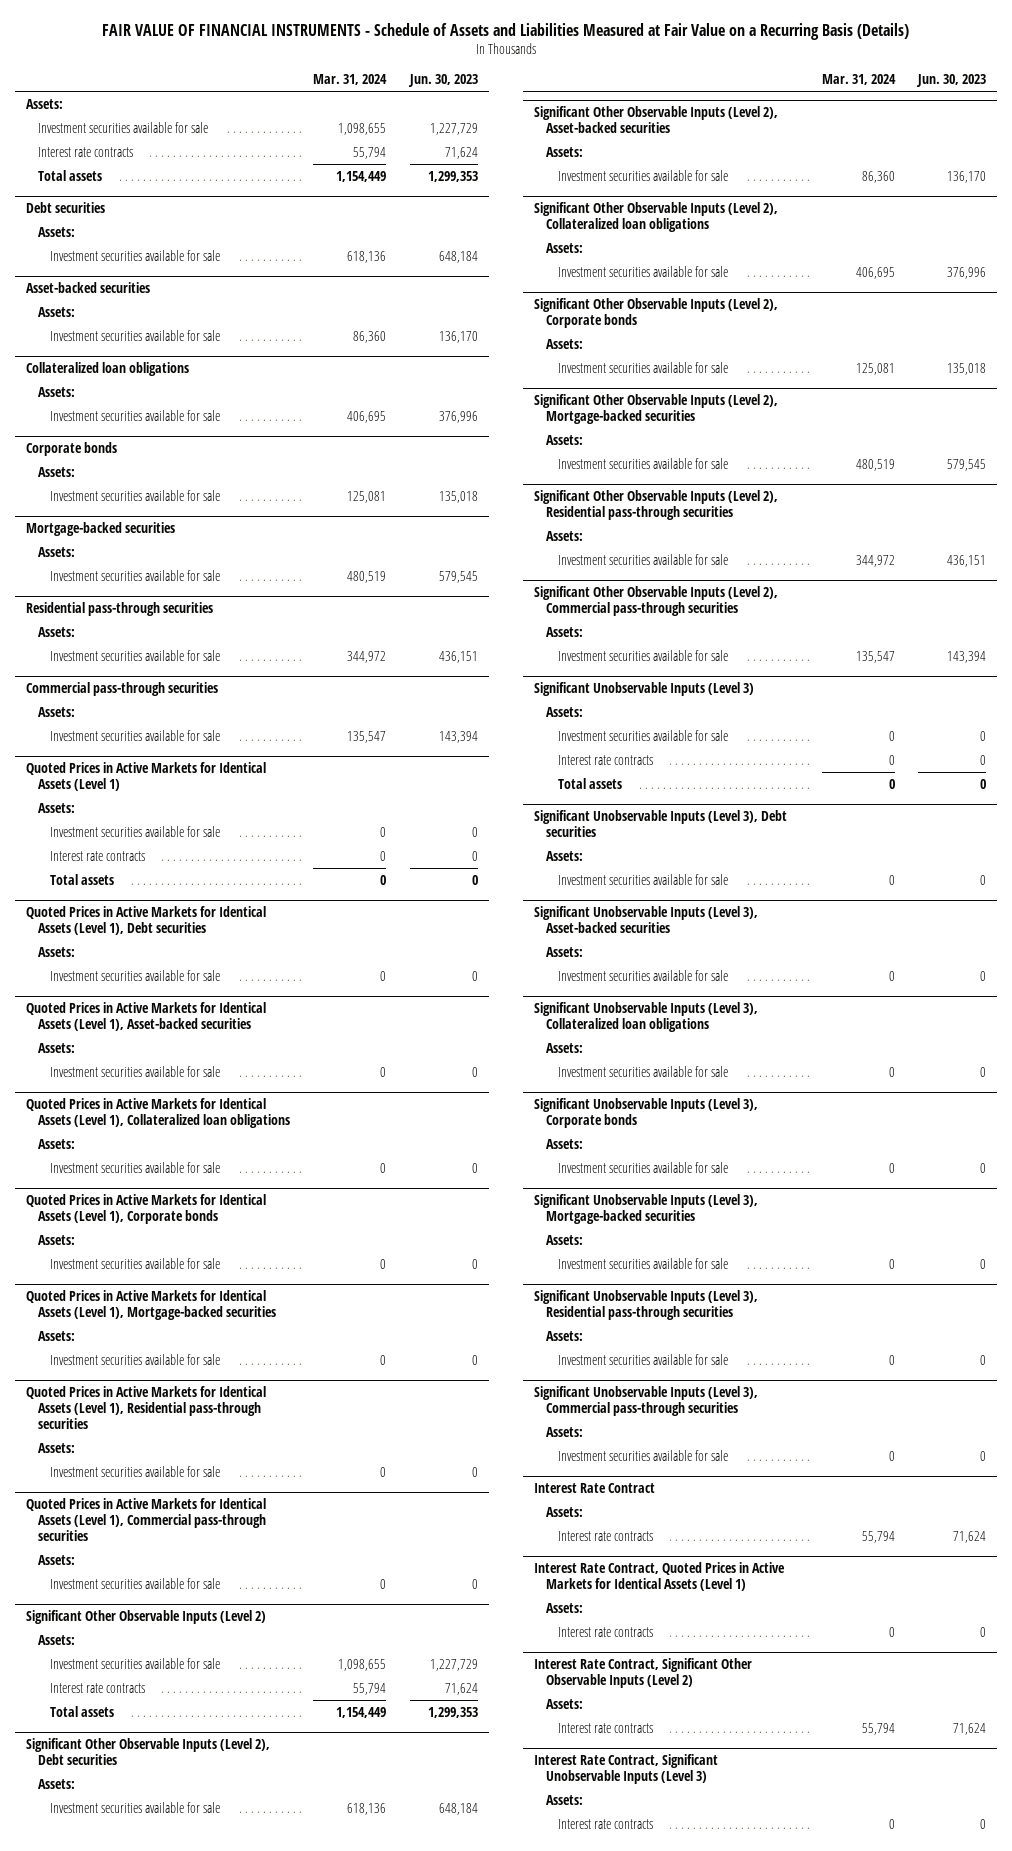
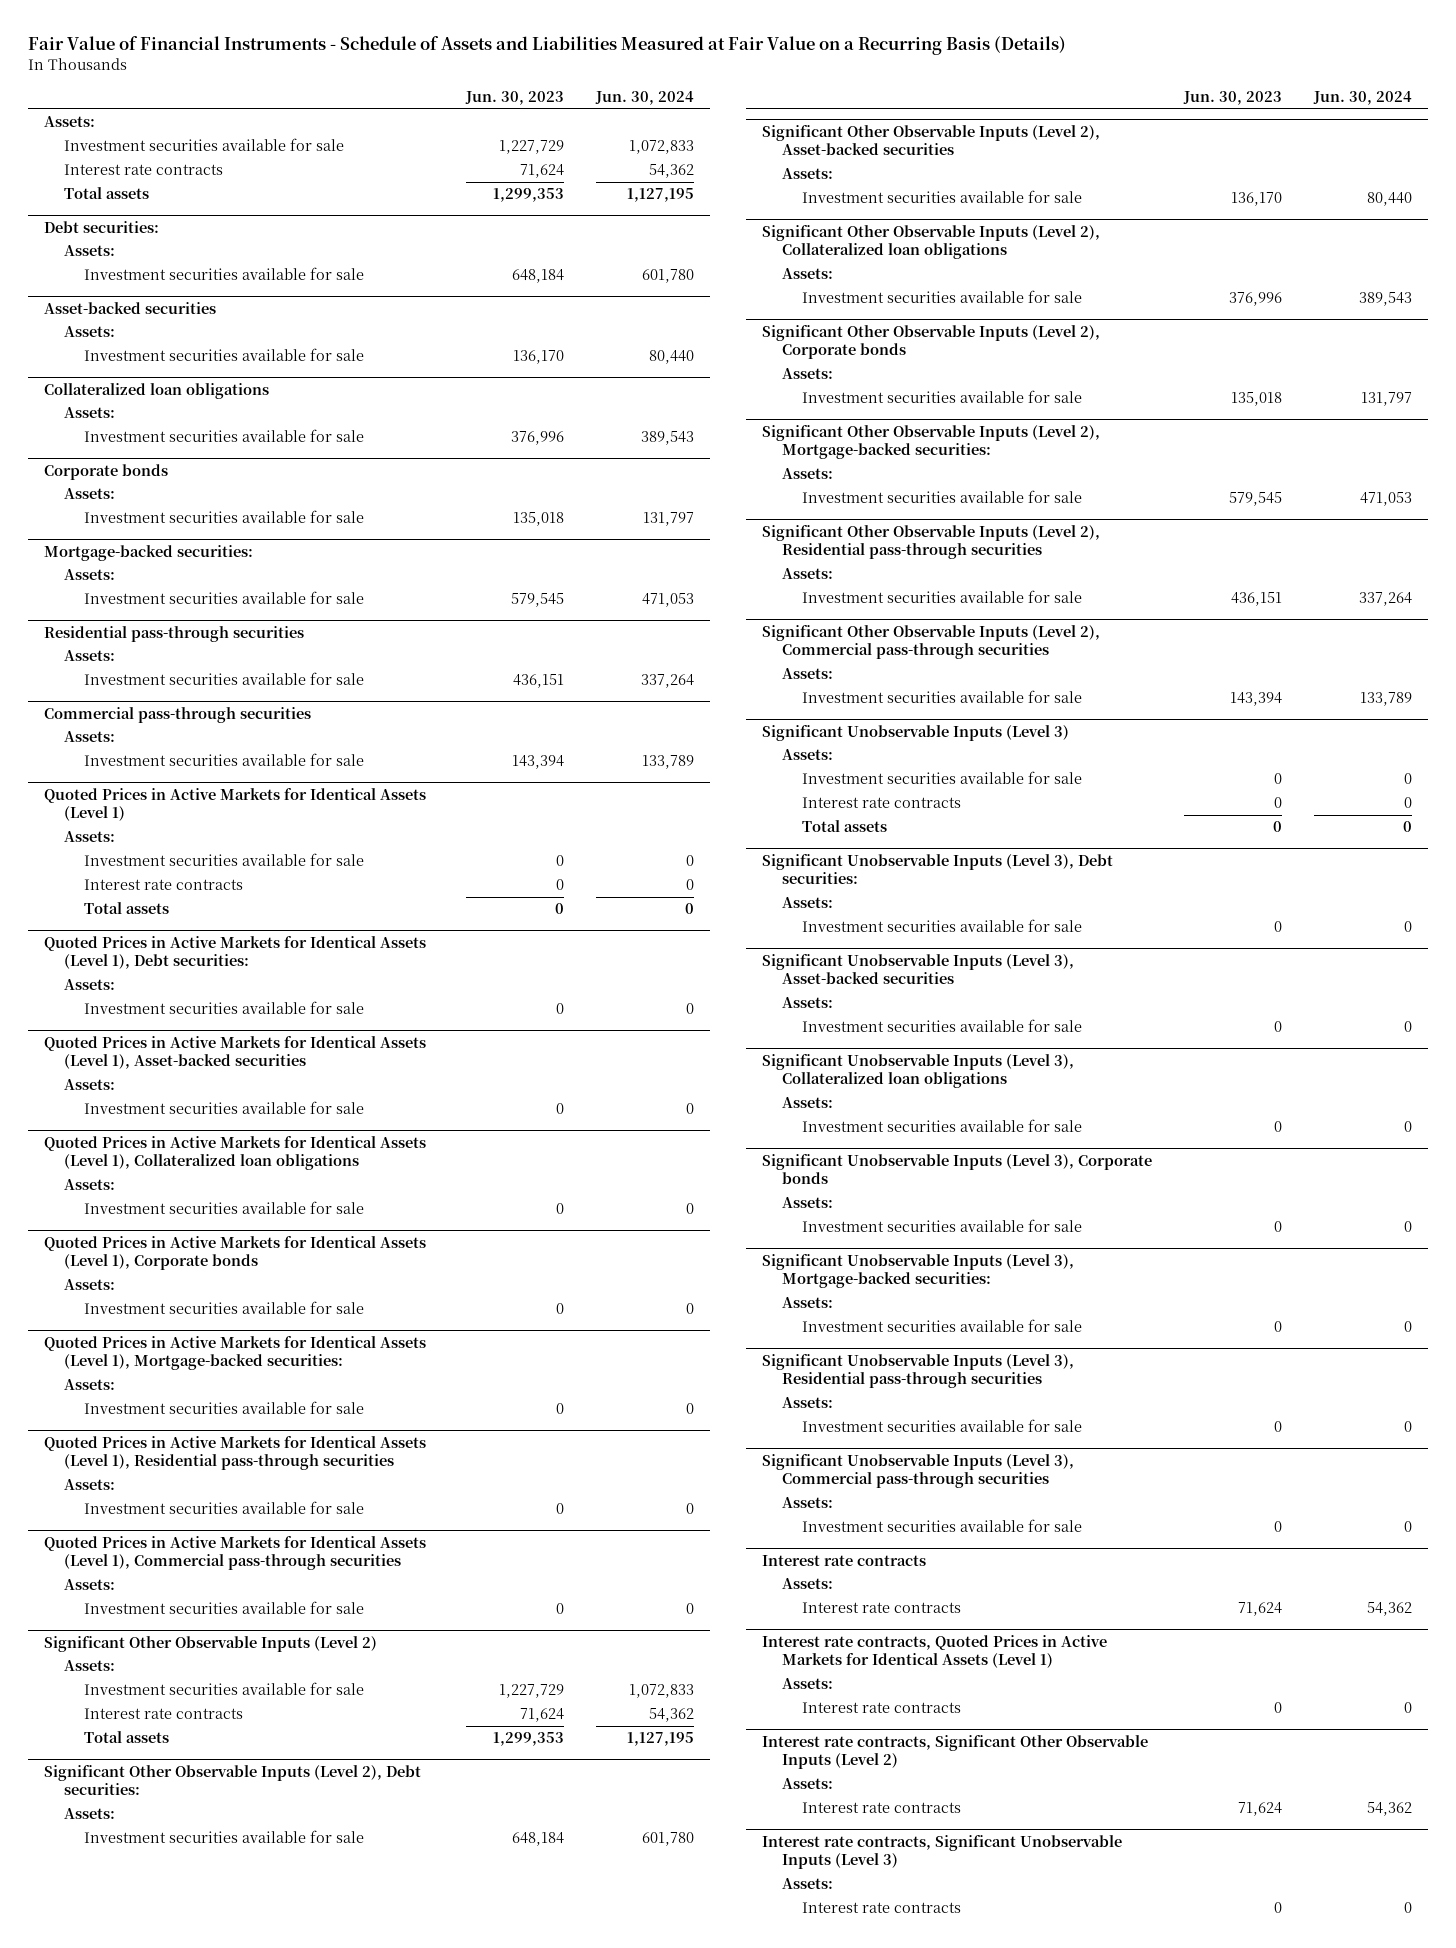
- FAIR VALUE OF FINANCIAL INSTRUMENTS - Schedule of Assets and Liabilities Measured at Fair Value on a Recurring Basis (Details)
+ Fair Value of Financial Instruments - Schedule of Assets and Liabilities Measured at Fair Value on a Recurring Basis (Details)
- | Mar. 31, 2024 | Jun. 30, 2023
+ | Jun. 30, 2023 | Jun. 30, 2024
- Debt securities
+ Debt securities:
- Mortgage-backed securities
+ Mortgage-backed securities:
- Quoted Prices in Active Markets for Identical Assets (Level 1), Debt securities
+ Quoted Prices in Active Markets for Identical Assets (Level 1), Debt securities:
- Quoted Prices in Active Markets for Identical Assets (Level 1), Mortgage-backed securities
+ Quoted Prices in Active Markets for Identical Assets (Level 1), Mortgage-backed securities:
- Significant Other Observable Inputs (Level 2), Debt securities
+ Significant Other Observable Inputs (Level 2), Debt securities:
- Significant Other Observable Inputs (Level 2), Mortgage-backed securities
+ Significant Other Observable Inputs (Level 2), Mortgage-backed securities:
- Significant Unobservable Inputs (Level 3), Debt securities
+ Significant Unobservable Inputs (Level 3), Debt securities:
- Significant Unobservable Inputs (Level 3), Mortgage-backed securities
+ Significant Unobservable Inputs (Level 3), Mortgage-backed securities:
- Interest Rate Contract
+ Interest rate contracts
- Interest Rate Contract, Quoted Prices in Active Markets for Identical Assets (Level 1)
+ Interest rate contracts, Quoted Prices in Active Markets for Identical Assets (Level 1)
- Interest Rate Contract, Significant Other Observable Inputs (Level 2)
+ Interest rate contracts, Significant Other Observable Inputs (Level 2)
- Interest Rate Contract, Significant Unobservable Inputs (Level 3)
+ Interest rate contracts, Significant Unobservable Inputs (Level 3)

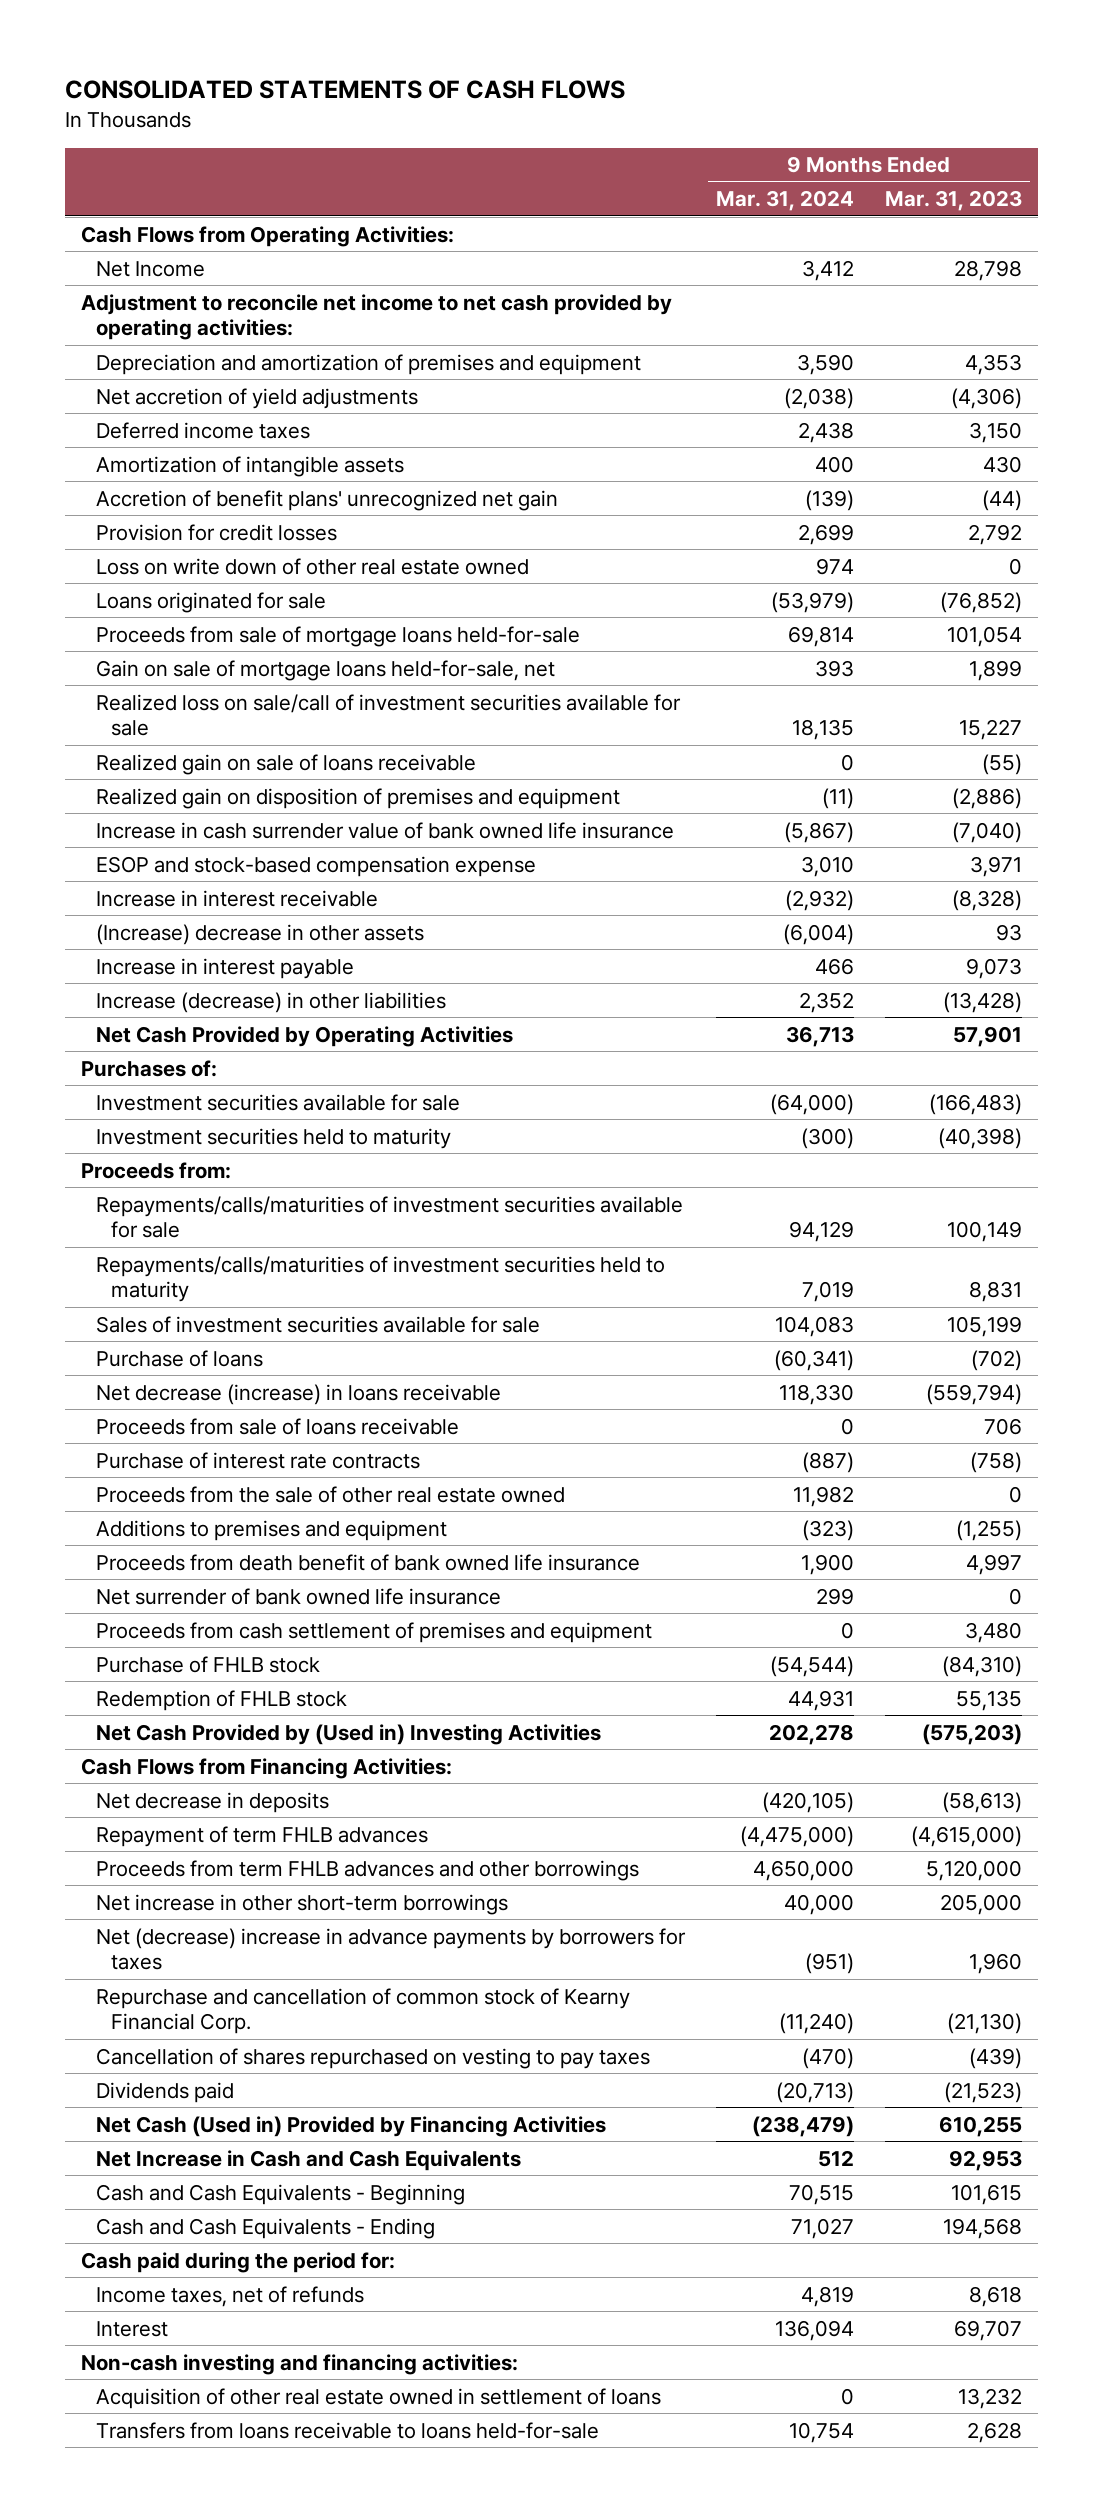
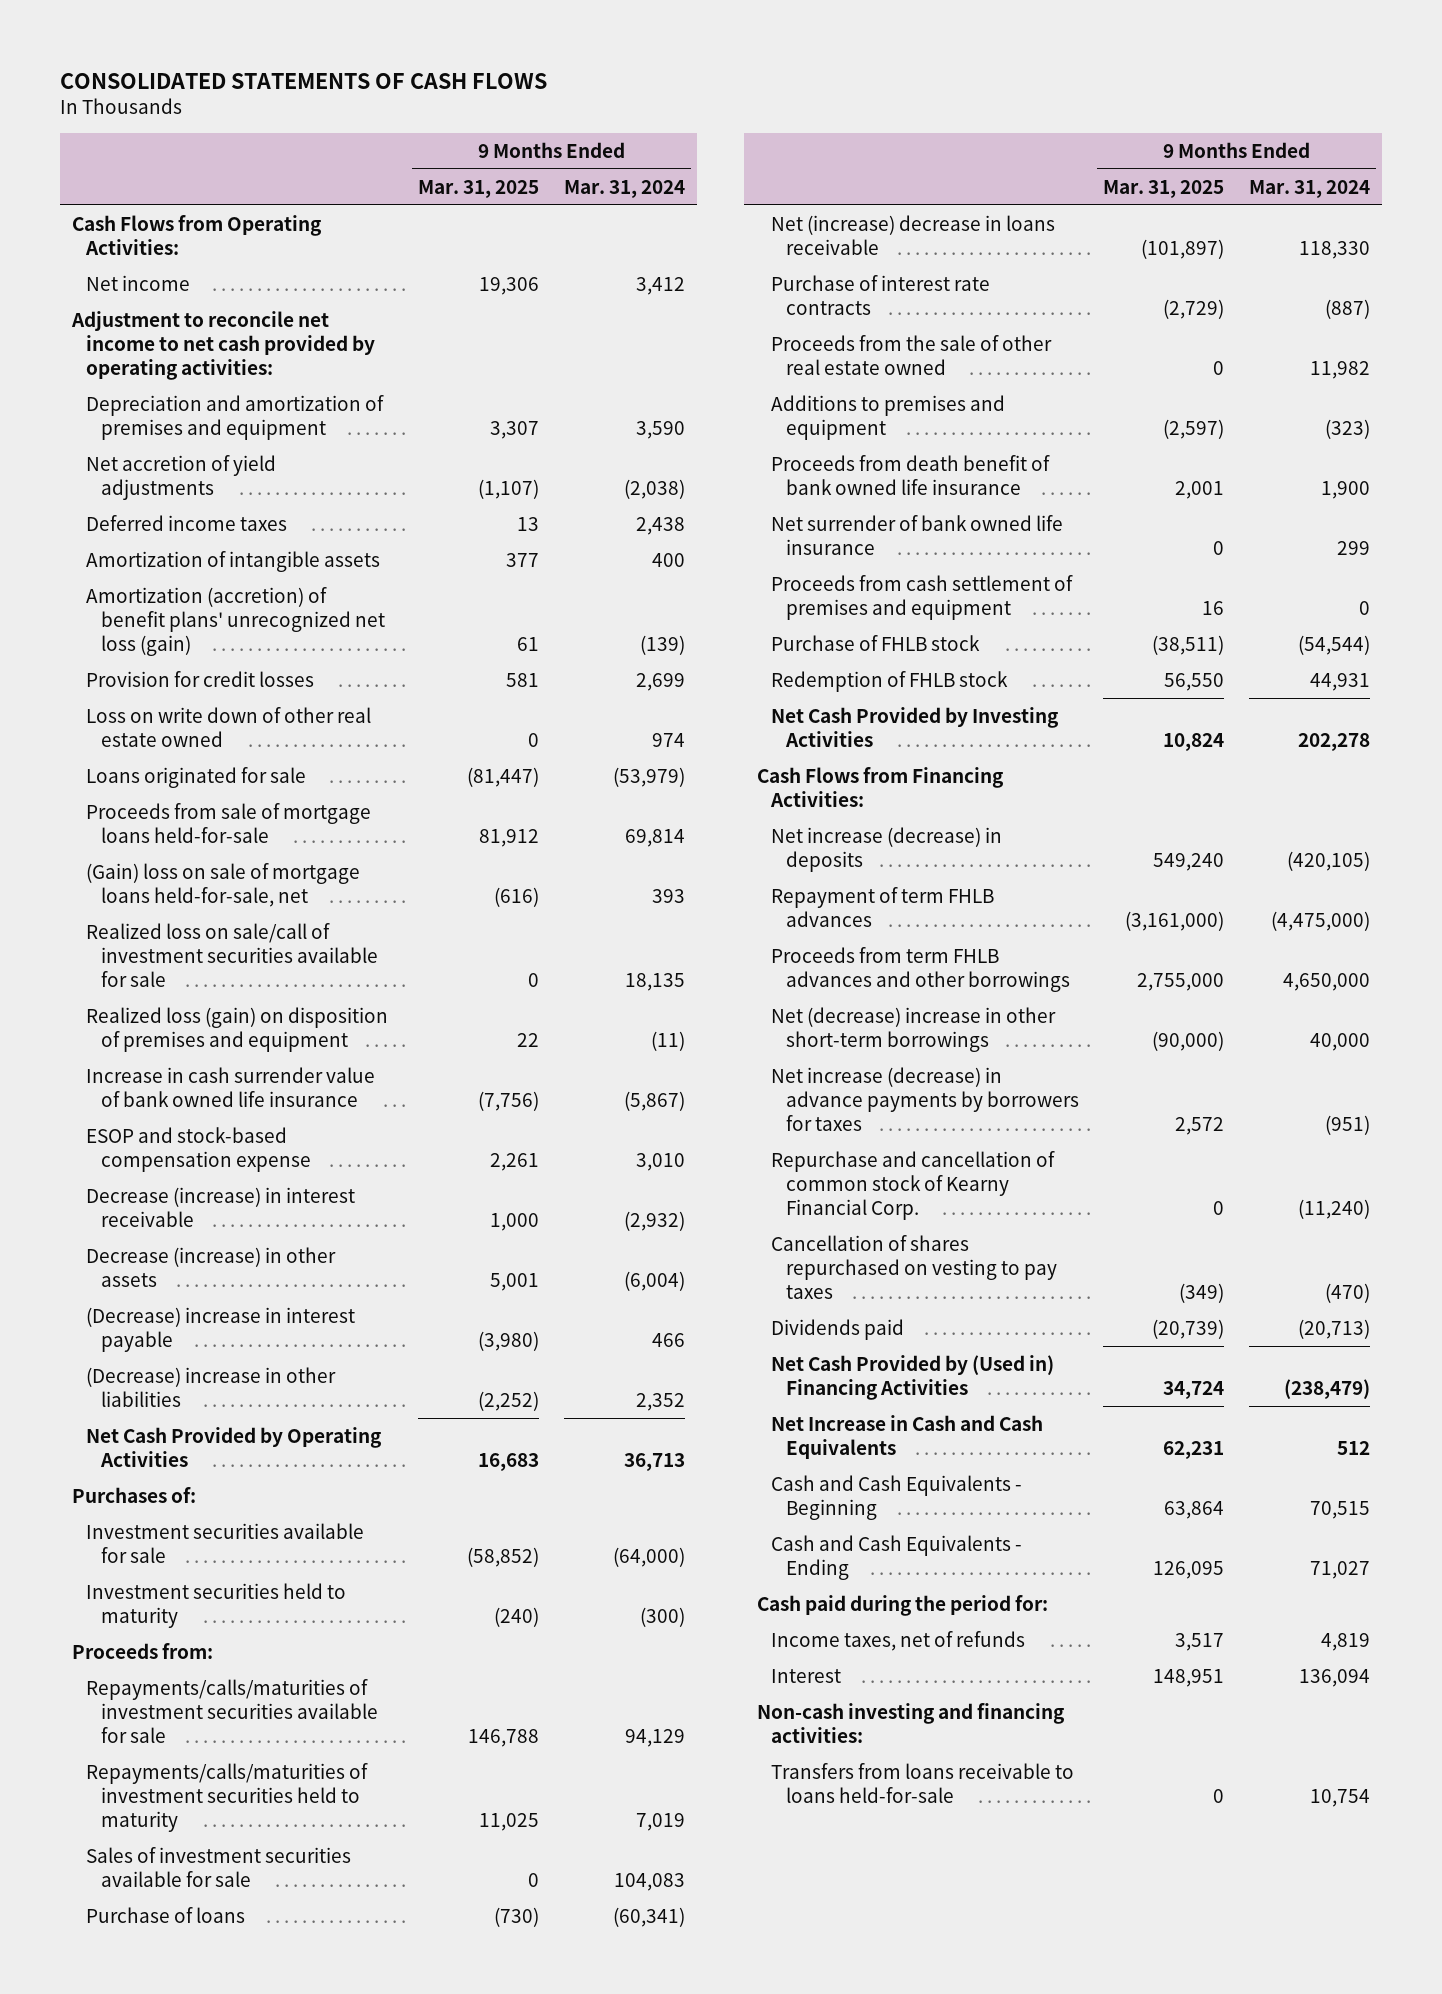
- | 9 Months Ended Mar. 31, 2024 | 9 Months Ended Mar. 31, 2023
+ | 9 Months Ended Mar. 31, 2025 | 9 Months Ended Mar. 31, 2024
- Net Income | 3,412 | 28,798
+ Net income | 19,306 | 3,412
- Accretion of benefit plans' unrecognized net gain | (139) | (44)
+ Amortization (accretion) of benefit plans' unrecognized net loss (gain) | 61 | (139)
- Gain on sale of mortgage loans held-for-sale, net | 393 | 1,899
+ (Gain) loss on sale of mortgage loans held-for-sale, net | (616) | 393
- Realized gain on sale of loans receivable | 0 | (55)
- Realized gain on disposition of premises and equipment | (11) | (2,886)
+ Realized loss (gain) on disposition of premises and equipment | 22 | (11)
- Increase in interest receivable | (2,932) | (8,328)
- (Increase) decrease in other assets | (6,004) | 93
- Increase in interest payable | 466 | 9,073
- Increase (decrease) in other liabilities | 2,352 | (13,428)
+ Decrease (increase) in interest receivable | 1,000 | (2,932)
+ Decrease (increase) in other assets | 5,001 | (6,004)
+ (Decrease) increase in interest payable | (3,980) | 466
+ (Decrease) increase in other liabilities | (2,252) | 2,352
- Net decrease (increase) in loans receivable | 118,330 | (559,794)
- Proceeds from sale of loans receivable | 0 | 706
+ Net (increase) decrease in loans receivable | (101,897) | 118,330
- Net Cash Provided by (Used in) Investing Activities | 202,278 | (575,203)
+ Net Cash Provided by Investing Activities | 10,824 | 202,278
- Net decrease in deposits | (420,105) | (58,613)
+ Net increase (decrease) in deposits | 549,240 | (420,105)
- Net increase in other short-term borrowings | 40,000 | 205,000
- Net (decrease) increase in advance payments by borrowers for taxes | (951) | 1,960
+ Net (decrease) increase in other short-term borrowings | (90,000) | 40,000
+ Net increase (decrease) in advance payments by borrowers for taxes | 2,572 | (951)
- Net Cash (Used in) Provided by Financing Activities | (238,479) | 610,255
+ Net Cash Provided by (Used in) Financing Activities | 34,724 | (238,479)
- Acquisition of other real estate owned in settlement of loans | 0 | 13,232

